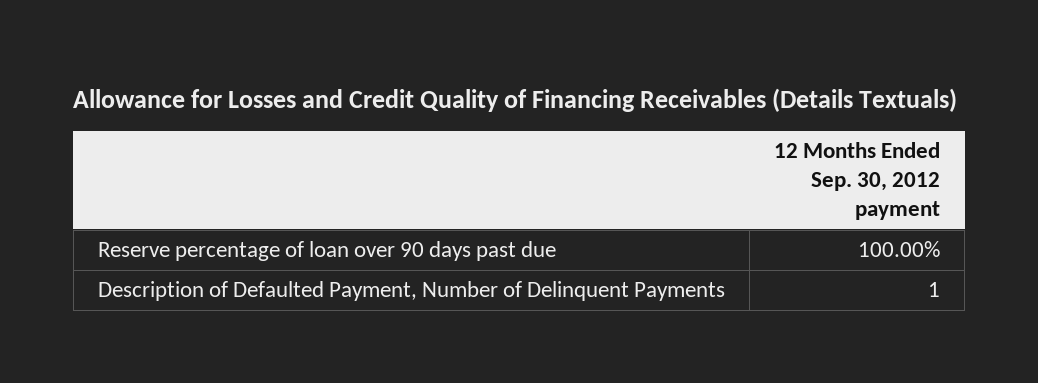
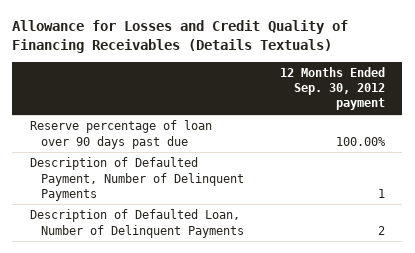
+ Description of Defaulted Loan, Number of Delinquent Payments | 2

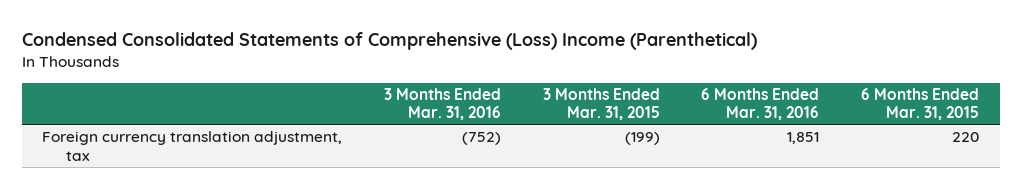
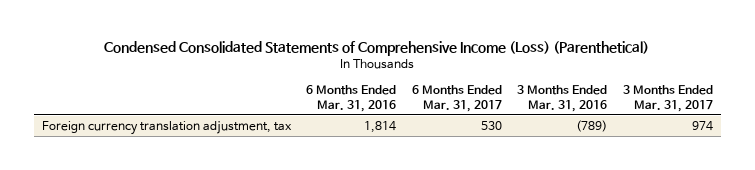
- Condensed Consolidated Statements of Comprehensive (Loss) Income (Parenthetical)
+ Condensed Consolidated Statements of Comprehensive Income (Loss) (Parenthetical)
- | 3 Months Ended Mar. 31, 2016 | 3 Months Ended Mar. 31, 2015 | 6 Months Ended Mar. 31, 2016 | 6 Months Ended Mar. 31, 2015
+ | 6 Months Ended Mar. 31, 2016 | 6 Months Ended Mar. 31, 2017 | 3 Months Ended Mar. 31, 2016 | 3 Months Ended Mar. 31, 2017
- Foreign currency translation adjustment, tax | (752) | (199) | 1,851 | 220
+ Foreign currency translation adjustment, tax | 1,814 | 530 | (789) | 974

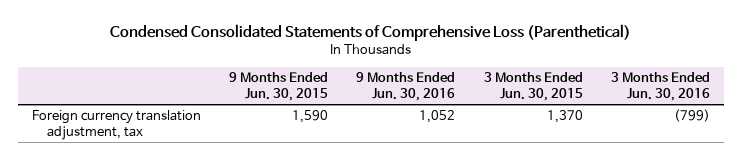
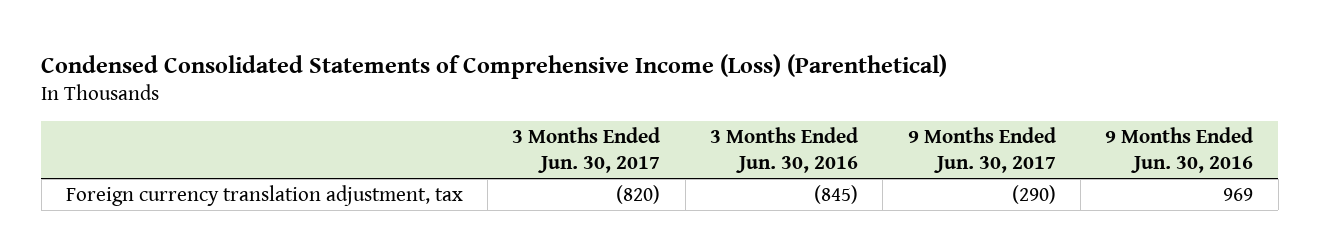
- Condensed Consolidated Statements of Comprehensive Loss (Parenthetical)
+ Condensed Consolidated Statements of Comprehensive Income (Loss) (Parenthetical)
- | 9 Months Ended Jun. 30, 2015 | 9 Months Ended Jun. 30, 2016 | 3 Months Ended Jun. 30, 2015 | 3 Months Ended Jun. 30, 2016
+ | 3 Months Ended Jun. 30, 2017 | 3 Months Ended Jun. 30, 2016 | 9 Months Ended Jun. 30, 2017 | 9 Months Ended Jun. 30, 2016
- Foreign currency translation adjustment, tax | 1,590 | 1,052 | 1,370 | (799)
+ Foreign currency translation adjustment, tax | (820) | (845) | (290) | 969

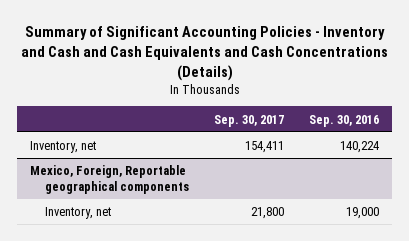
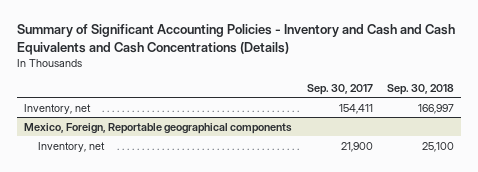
- | Sep. 30, 2017 | Sep. 30, 2016
+ | Sep. 30, 2017 | Sep. 30, 2018
@ Mexico, Foreign, Reportable geographical components
- Inventory, net | 21,800 | 19,000
+ Inventory, net | 21,900 | 25,100

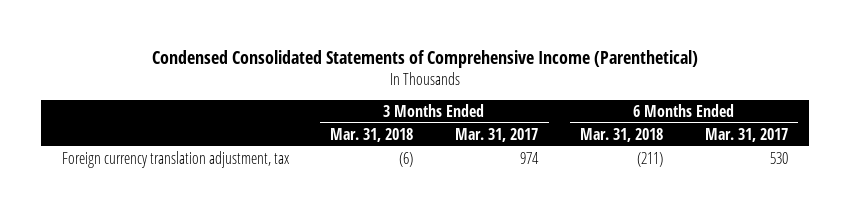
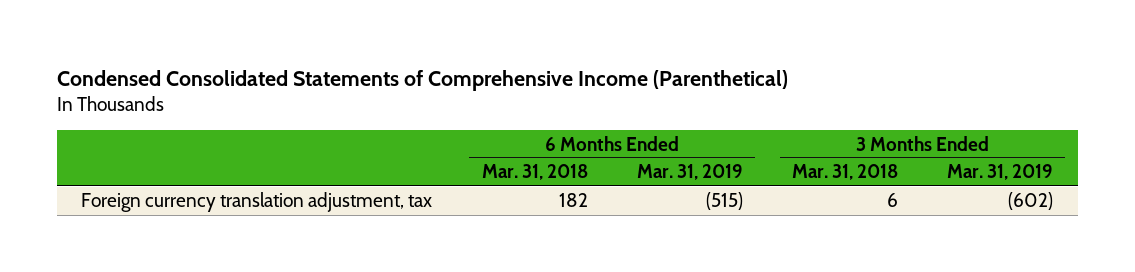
- | 3 Months Ended Mar. 31, 2018 | 3 Months Ended Mar. 31, 2017 | 6 Months Ended Mar. 31, 2018 | 6 Months Ended Mar. 31, 2017
+ | 6 Months Ended Mar. 31, 2018 | 6 Months Ended Mar. 31, 2019 | 3 Months Ended Mar. 31, 2018 | 3 Months Ended Mar. 31, 2019
- Foreign currency translation adjustment, tax | (6) | 974 | (211) | 530
+ Foreign currency translation adjustment, tax | 182 | (515) | 6 | (602)

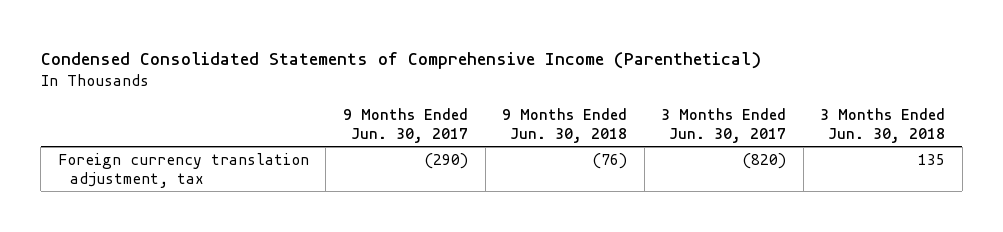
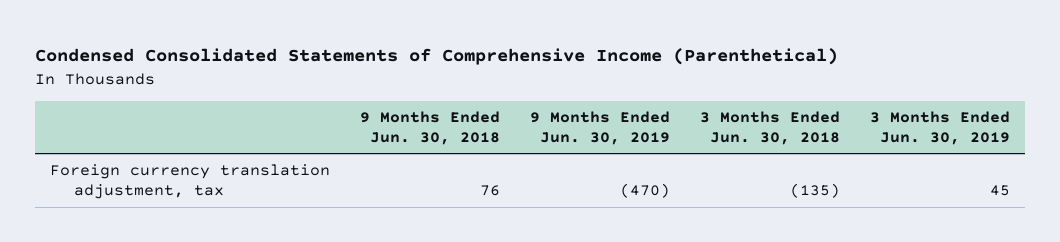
- | 9 Months Ended Jun. 30, 2017 | 9 Months Ended Jun. 30, 2018 | 3 Months Ended Jun. 30, 2017 | 3 Months Ended Jun. 30, 2018
+ | 9 Months Ended Jun. 30, 2018 | 9 Months Ended Jun. 30, 2019 | 3 Months Ended Jun. 30, 2018 | 3 Months Ended Jun. 30, 2019
- Foreign currency translation adjustment, tax | (290) | (76) | (820) | 135
+ Foreign currency translation adjustment, tax | 76 | (470) | (135) | 45

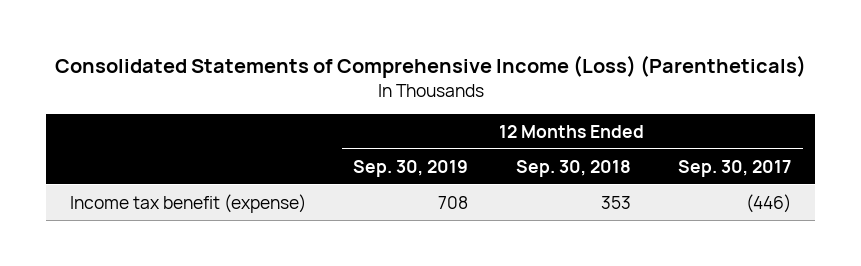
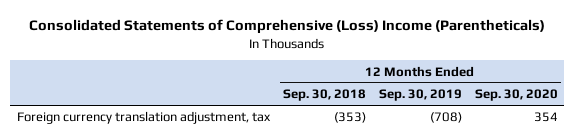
- Consolidated Statements of Comprehensive Income (Loss) (Parentheticals)
+ Consolidated Statements of Comprehensive (Loss) Income (Parentheticals)
- | 12 Months Ended Sep. 30, 2019 | 12 Months Ended Sep. 30, 2018 | 12 Months Ended Sep. 30, 2017
+ | 12 Months Ended Sep. 30, 2018 | 12 Months Ended Sep. 30, 2019 | 12 Months Ended Sep. 30, 2020
- Income tax benefit (expense) | 708 | 353 | (446)
+ Foreign currency translation adjustment, tax | (353) | (708) | 354

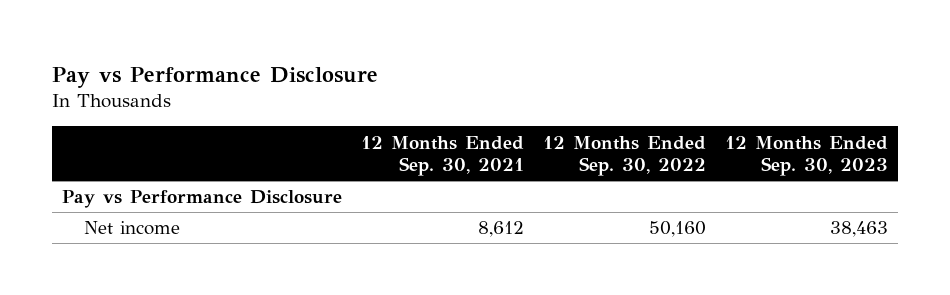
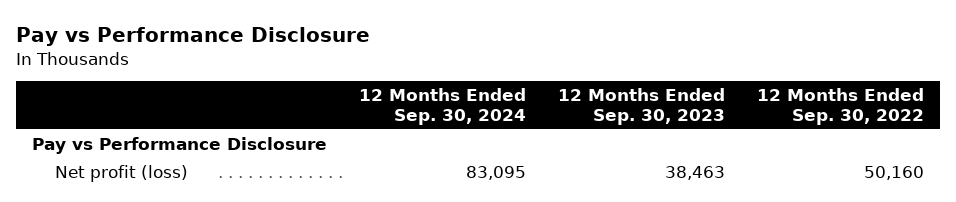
- | 12 Months Ended Sep. 30, 2021 | 12 Months Ended Sep. 30, 2022 | 12 Months Ended Sep. 30, 2023
+ | 12 Months Ended Sep. 30, 2024 | 12 Months Ended Sep. 30, 2023 | 12 Months Ended Sep. 30, 2022
- Net income | 8,612 | 50,160 | 38,463
+ Net profit (loss) | 83,095 | 38,463 | 50,160

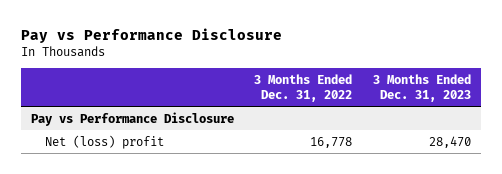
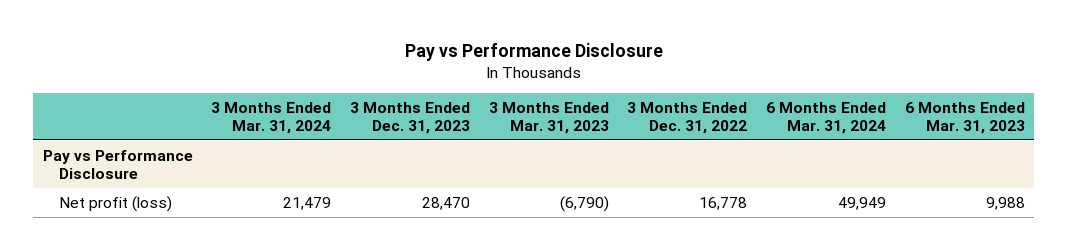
- | 3 Months Ended Dec. 31, 2022 | 3 Months Ended Dec. 31, 2023
+ | 3 Months Ended Mar. 31, 2024 | 3 Months Ended Dec. 31, 2023 | 3 Months Ended Mar. 31, 2023 | 3 Months Ended Dec. 31, 2022 | 6 Months Ended Mar. 31, 2024 | 6 Months Ended Mar. 31, 2023
- Net (loss) profit | 16,778 | 28,470
+ Net profit (loss) | 21,479 | 28,470 | (6,790) | 16,778 | 49,949 | 9,988

